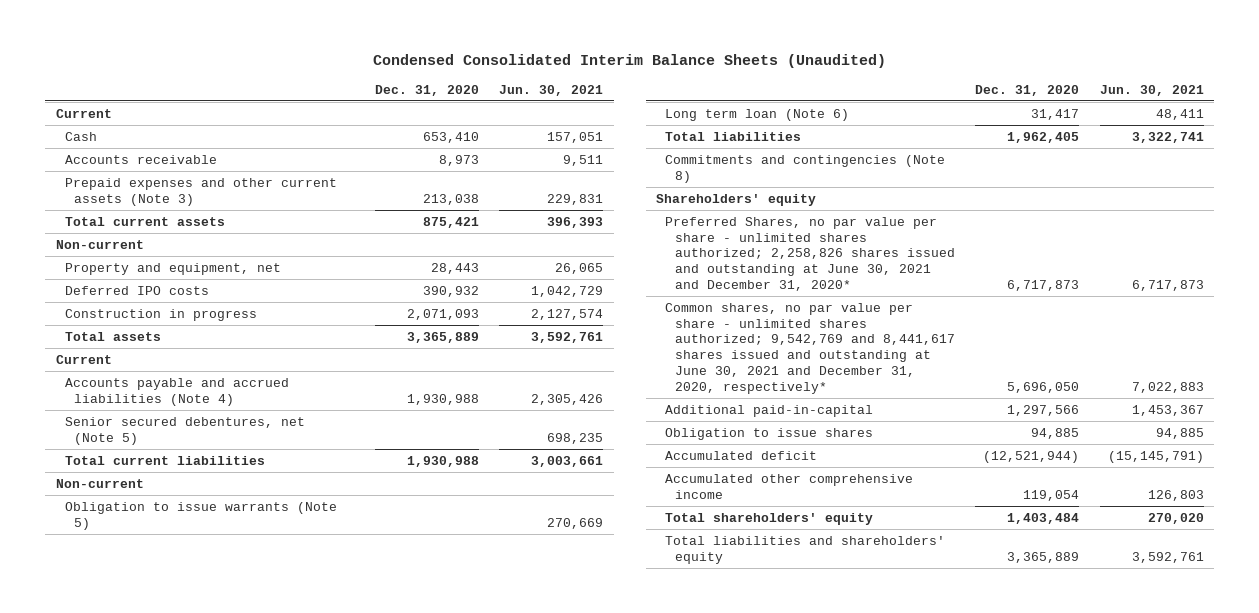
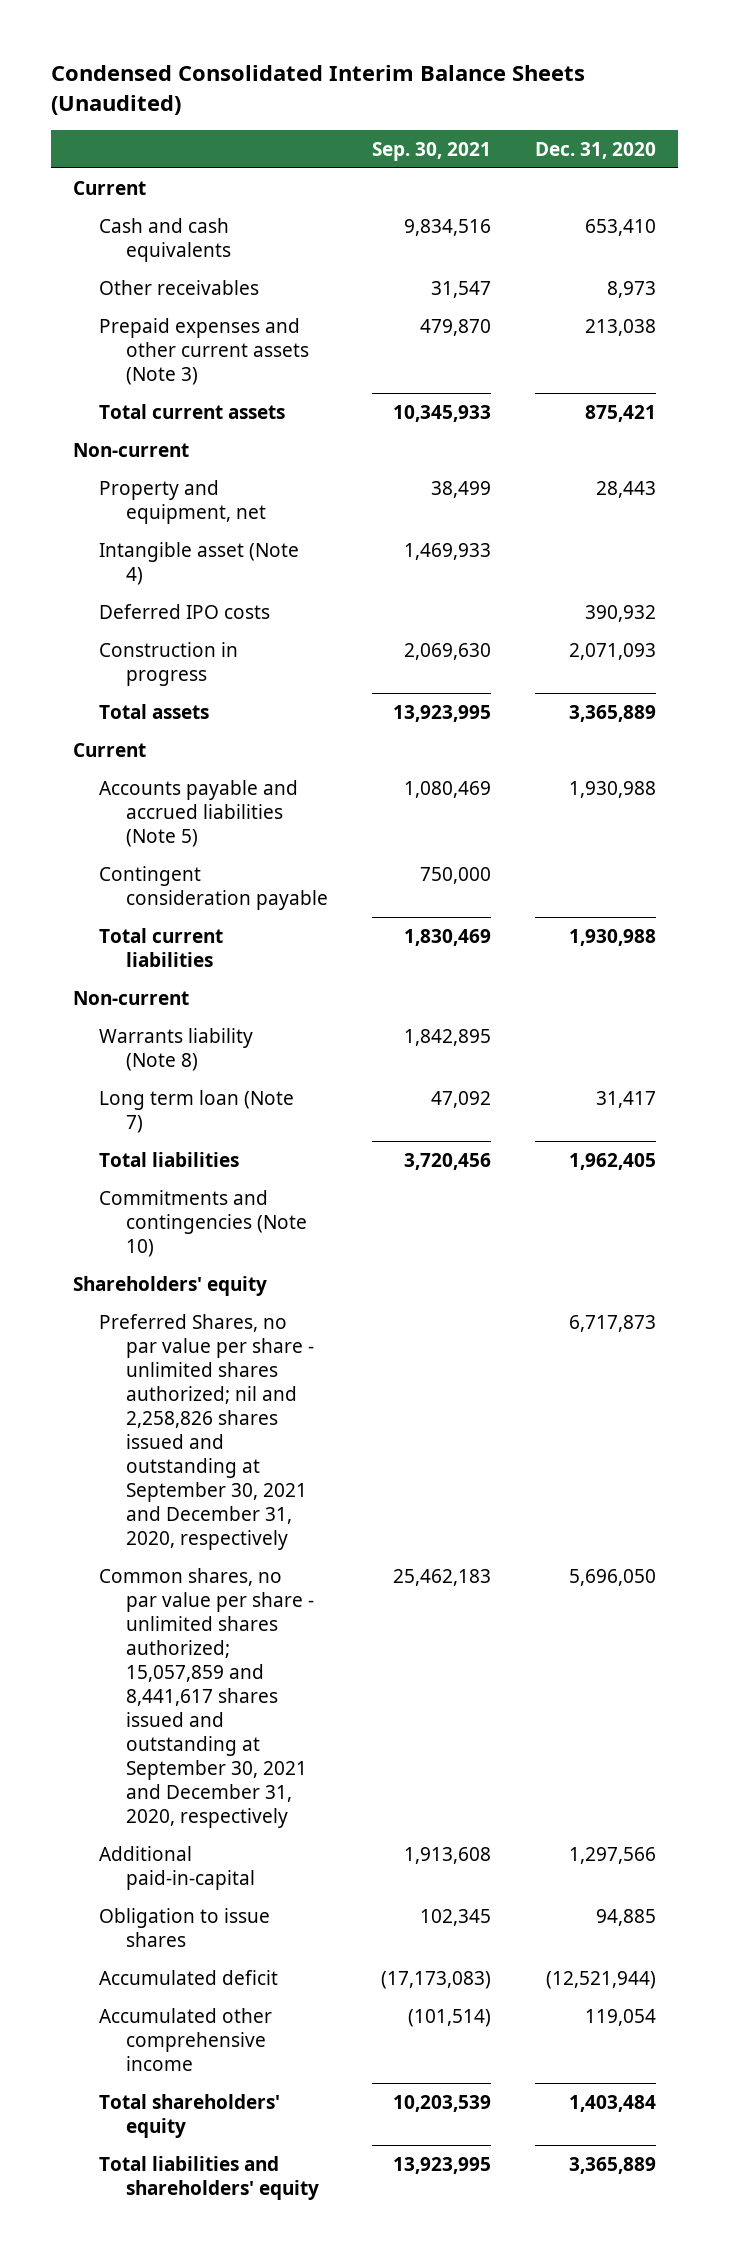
- | Dec. 31, 2020 | Jun. 30, 2021
+ | Sep. 30, 2021 | Dec. 31, 2020
- Cash | 653,410 | 157,051
- Accounts receivable | 8,973 | 9,511
+ Cash and cash equivalents | 9,834,516 | 653,410
+ Other receivables | 31,547 | 8,973
+ Intangible asset (Note 4) | 1,469,933 |
- Accounts payable and accrued liabilities (Note 4) | 1,930,988 | 2,305,426
- Senior secured debentures, net (Note 5) | | 698,235
+ Accounts payable and accrued liabilities (Note 5) | 1,080,469 | 1,930,988
+ Contingent consideration payable | 750,000 |
- Obligation to issue warrants (Note 5) | | 270,669
- Long term loan (Note 6) | 31,417 | 48,411
+ Warrants liability (Note 8) | 1,842,895 |
+ Long term loan (Note 7) | 47,092 | 31,417
- Commitments and contingencies (Note 8)
+ Commitments and contingencies (Note 10)
- Preferred Shares, no par value per share - unlimited shares authorized; 2,258,826 shares issued and outstanding at June 30, 2021 and December 31, 2020* | 6,717,873 | 6,717,873
- Common shares, no par value per share - unlimited shares authorized; 9,542,769 and 8,441,617 shares issued and outstanding at June 30, 2021 and December 31, 2020, respectively* | 5,696,050 | 7,022,883
+ Preferred Shares, no par value per share - unlimited shares authorized; nil and 2,258,826 shares issued and outstanding at September 30, 2021 and December 31, 2020, respectively | | 6,717,873
+ Common shares, no par value per share - unlimited shares authorized; 15,057,859 and 8,441,617 shares issued and outstanding at September 30, 2021 and December 31, 2020, respectively | 25,462,183 | 5,696,050

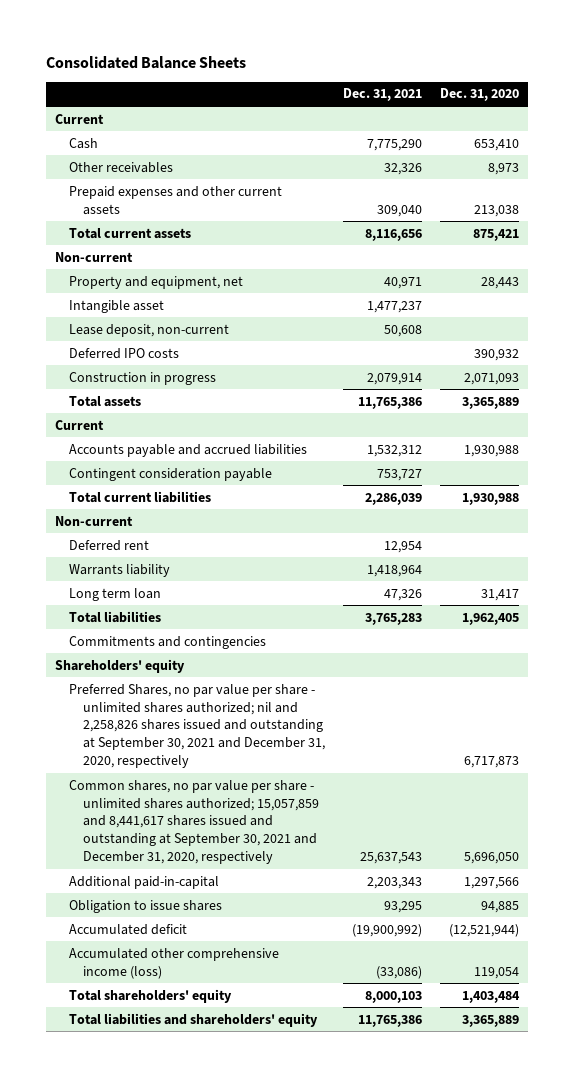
- Condensed Consolidated Interim Balance Sheets (Unaudited)
+ Consolidated Balance Sheets
- | Sep. 30, 2021 | Dec. 31, 2020
+ | Dec. 31, 2021 | Dec. 31, 2020
- Cash and cash equivalents | 9,834,516 | 653,410
+ Cash | 7,775,290 | 653,410
- Prepaid expenses and other current assets (Note 3) | 479,870 | 213,038
+ Prepaid expenses and other current assets | 309,040 | 213,038
- Intangible asset (Note 4) | 1,469,933 |
+ Intangible asset | 1,477,237 |
+ Lease deposit, non-current | 50,608 |
- Accounts payable and accrued liabilities (Note 5) | 1,080,469 | 1,930,988
+ Accounts payable and accrued liabilities | 1,532,312 | 1,930,988
- Warrants liability (Note 8) | 1,842,895 |
- Long term loan (Note 7) | 47,092 | 31,417
+ Deferred rent | 12,954 |
+ Warrants liability | 1,418,964 |
+ Long term loan | 47,326 | 31,417
- Commitments and contingencies (Note 10)
+ Commitments and contingencies
- Accumulated other comprehensive income | (101,514) | 119,054
+ Accumulated other comprehensive income (loss) | (33,086) | 119,054

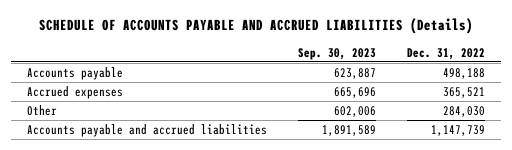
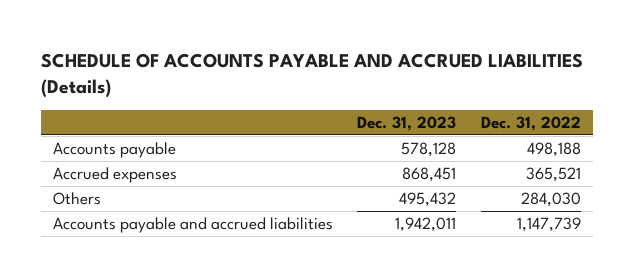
- | Sep. 30, 2023 | Dec. 31, 2022
+ | Dec. 31, 2023 | Dec. 31, 2022
- Other | 602,006 | 284,030
+ Others | 495,432 | 284,030

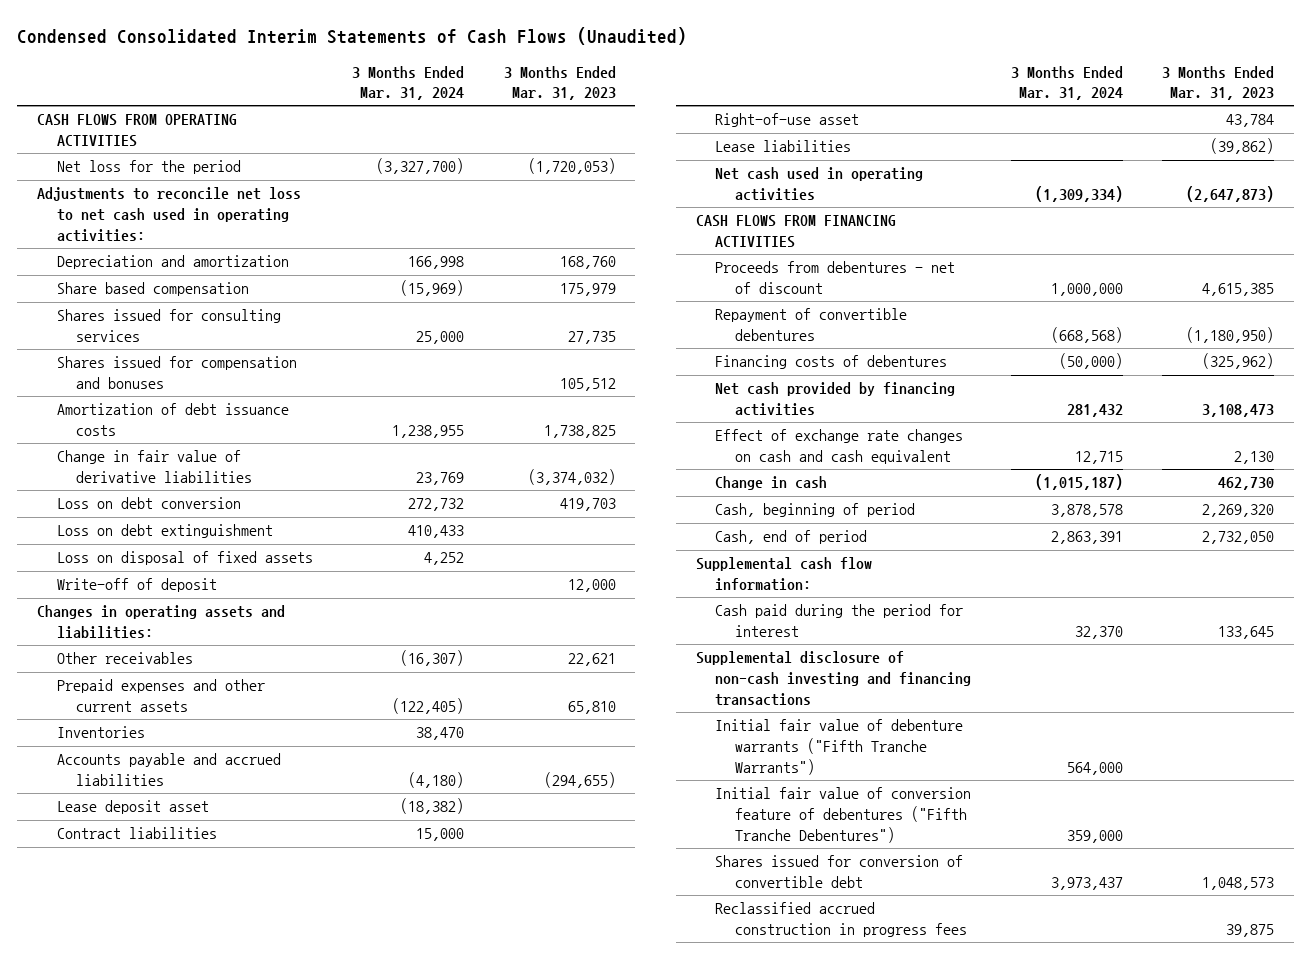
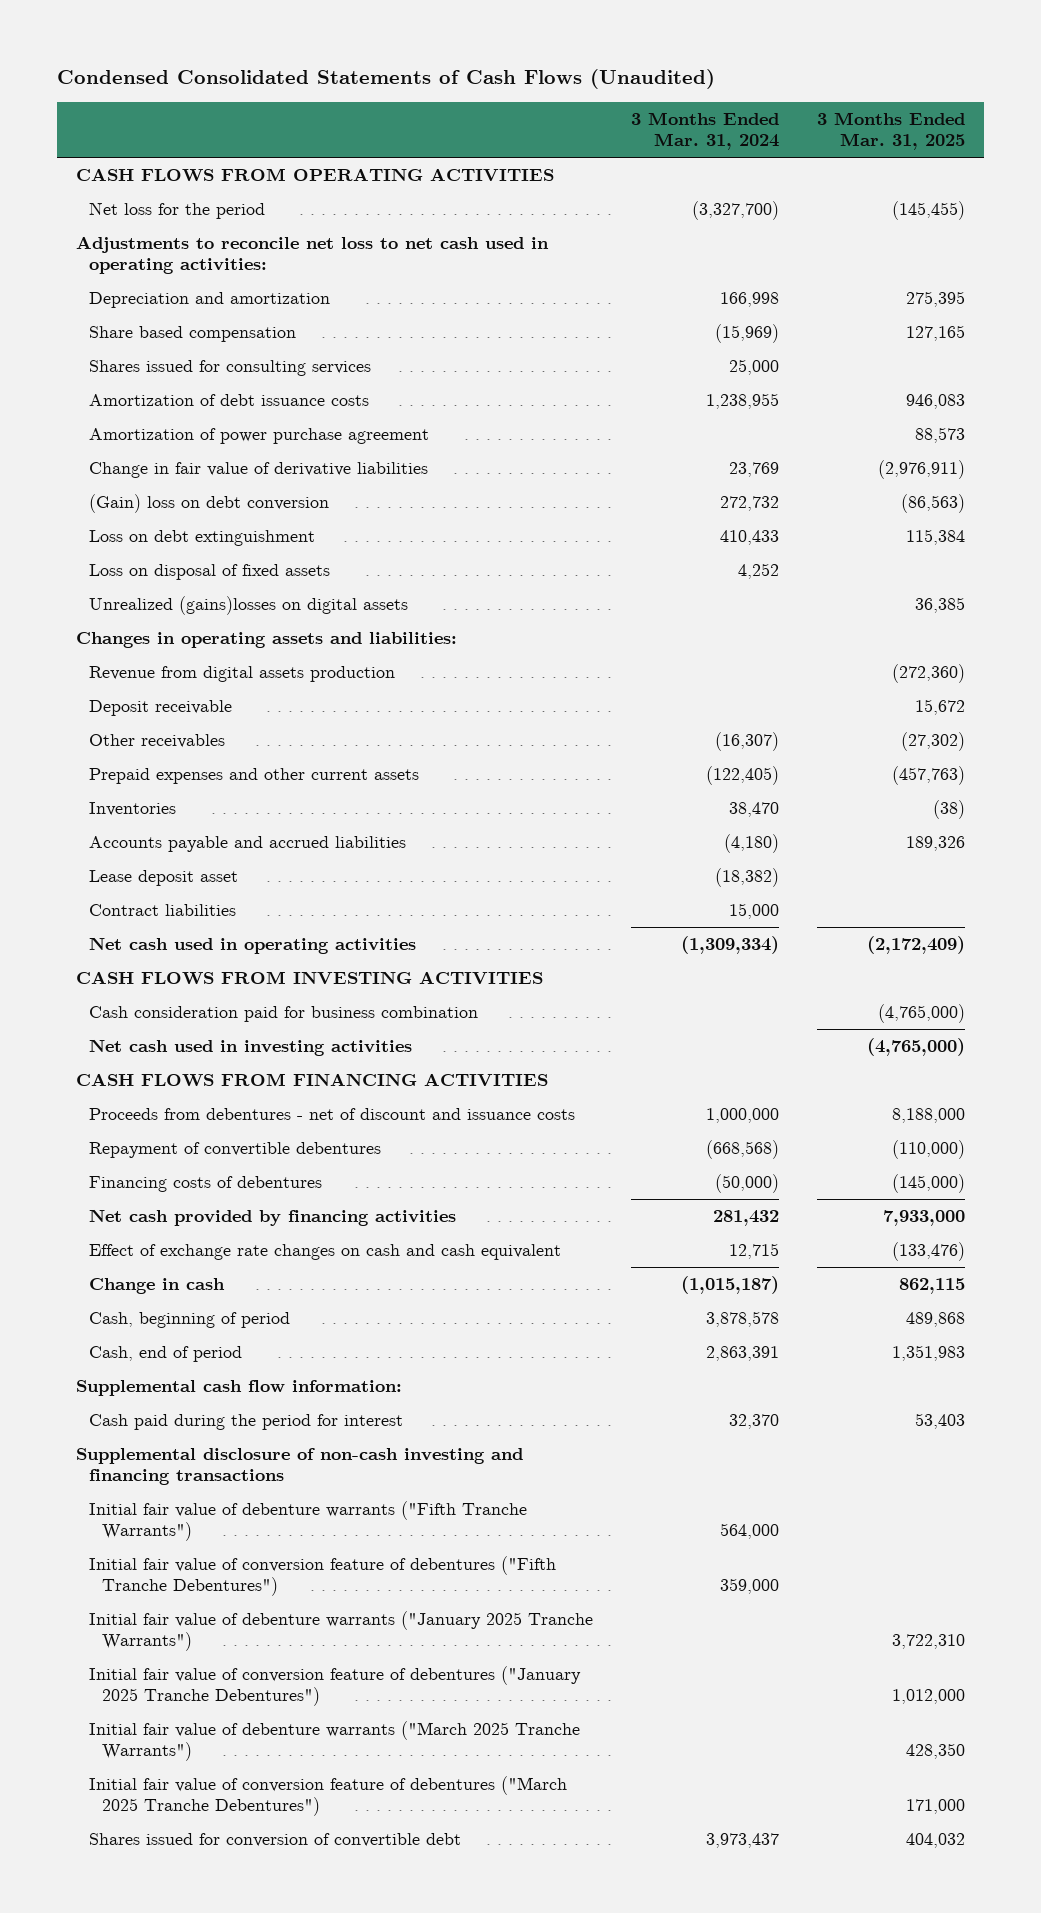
- Condensed Consolidated Interim Statements of Cash Flows (Unaudited)
+ Condensed Consolidated Statements of Cash Flows (Unaudited)
- | 3 Months Ended Mar. 31, 2024 | 3 Months Ended Mar. 31, 2023
+ | 3 Months Ended Mar. 31, 2024 | 3 Months Ended Mar. 31, 2025
- Shares issued for compensation and bonuses | | 105,512
+ Amortization of power purchase agreement | | 88,573
- Loss on debt conversion | 272,732 | 419,703
+ (Gain) loss on debt conversion | 272,732 | (86,563)
- Write-off of deposit | | 12,000
+ Unrealized (gains)losses on digital assets | | 36,385
+ Revenue from digital assets production | | (272,360)
+ Deposit receivable | | 15,672
- Right-of-use asset | | 43,784
- Lease liabilities | | (39,862)
+ CASH FLOWS FROM INVESTING ACTIVITIES
+ Cash consideration paid for business combination | | (4,765,000)
+ Net cash used in investing activities | | (4,765,000)
- Proceeds from debentures - net of discount | 1,000,000 | 4,615,385
+ Proceeds from debentures - net of discount and issuance costs | 1,000,000 | 8,188,000
+ Initial fair value of debenture warrants ("January 2025 Tranche Warrants") | | 3,722,310
+ Initial fair value of conversion feature of debentures ("January 2025 Tranche Debentures") | | 1,012,000
+ Initial fair value of debenture warrants ("March 2025 Tranche Warrants") | | 428,350
+ Initial fair value of conversion feature of debentures ("March 2025 Tranche Debentures") | | 171,000
- Reclassified accrued construction in progress fees | | 39,875

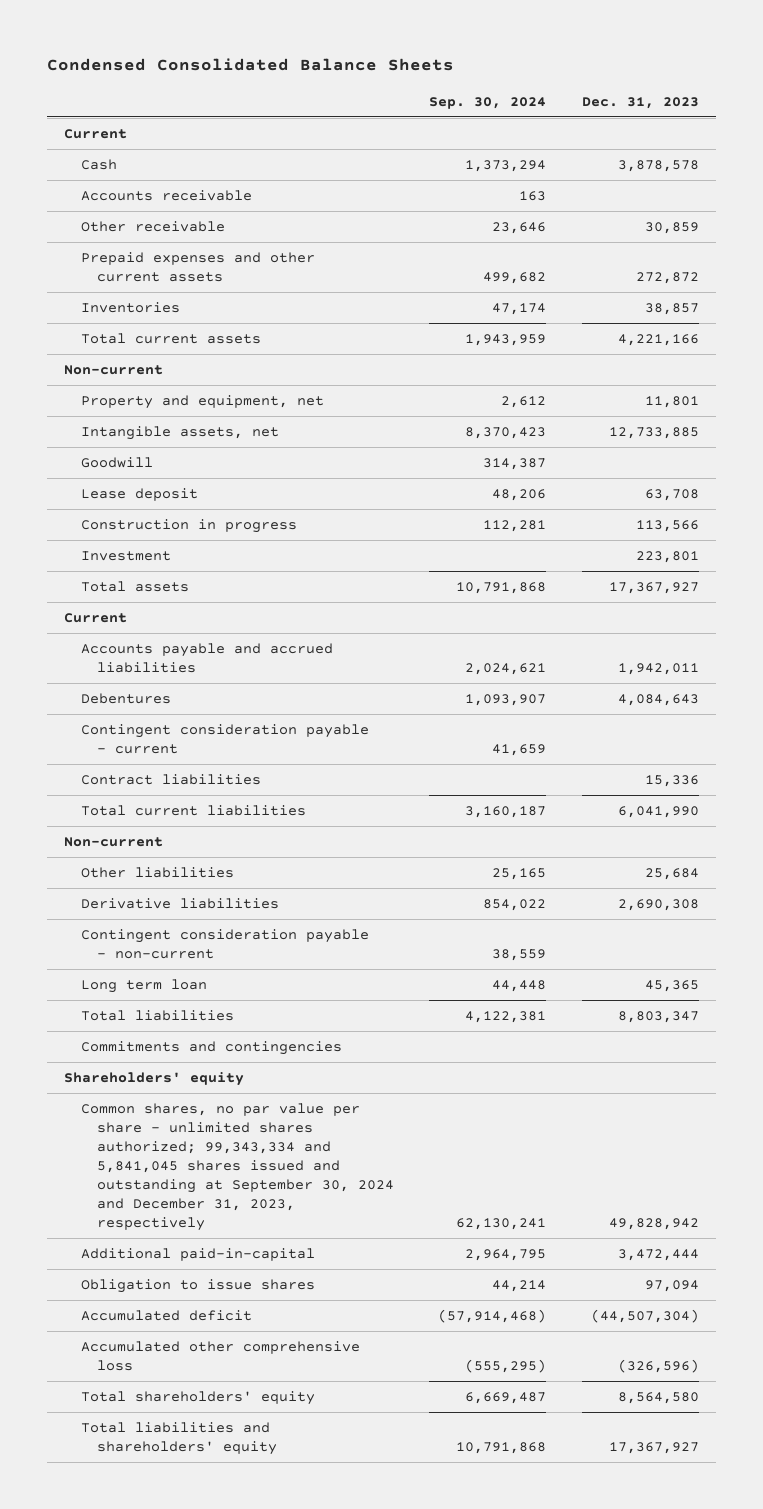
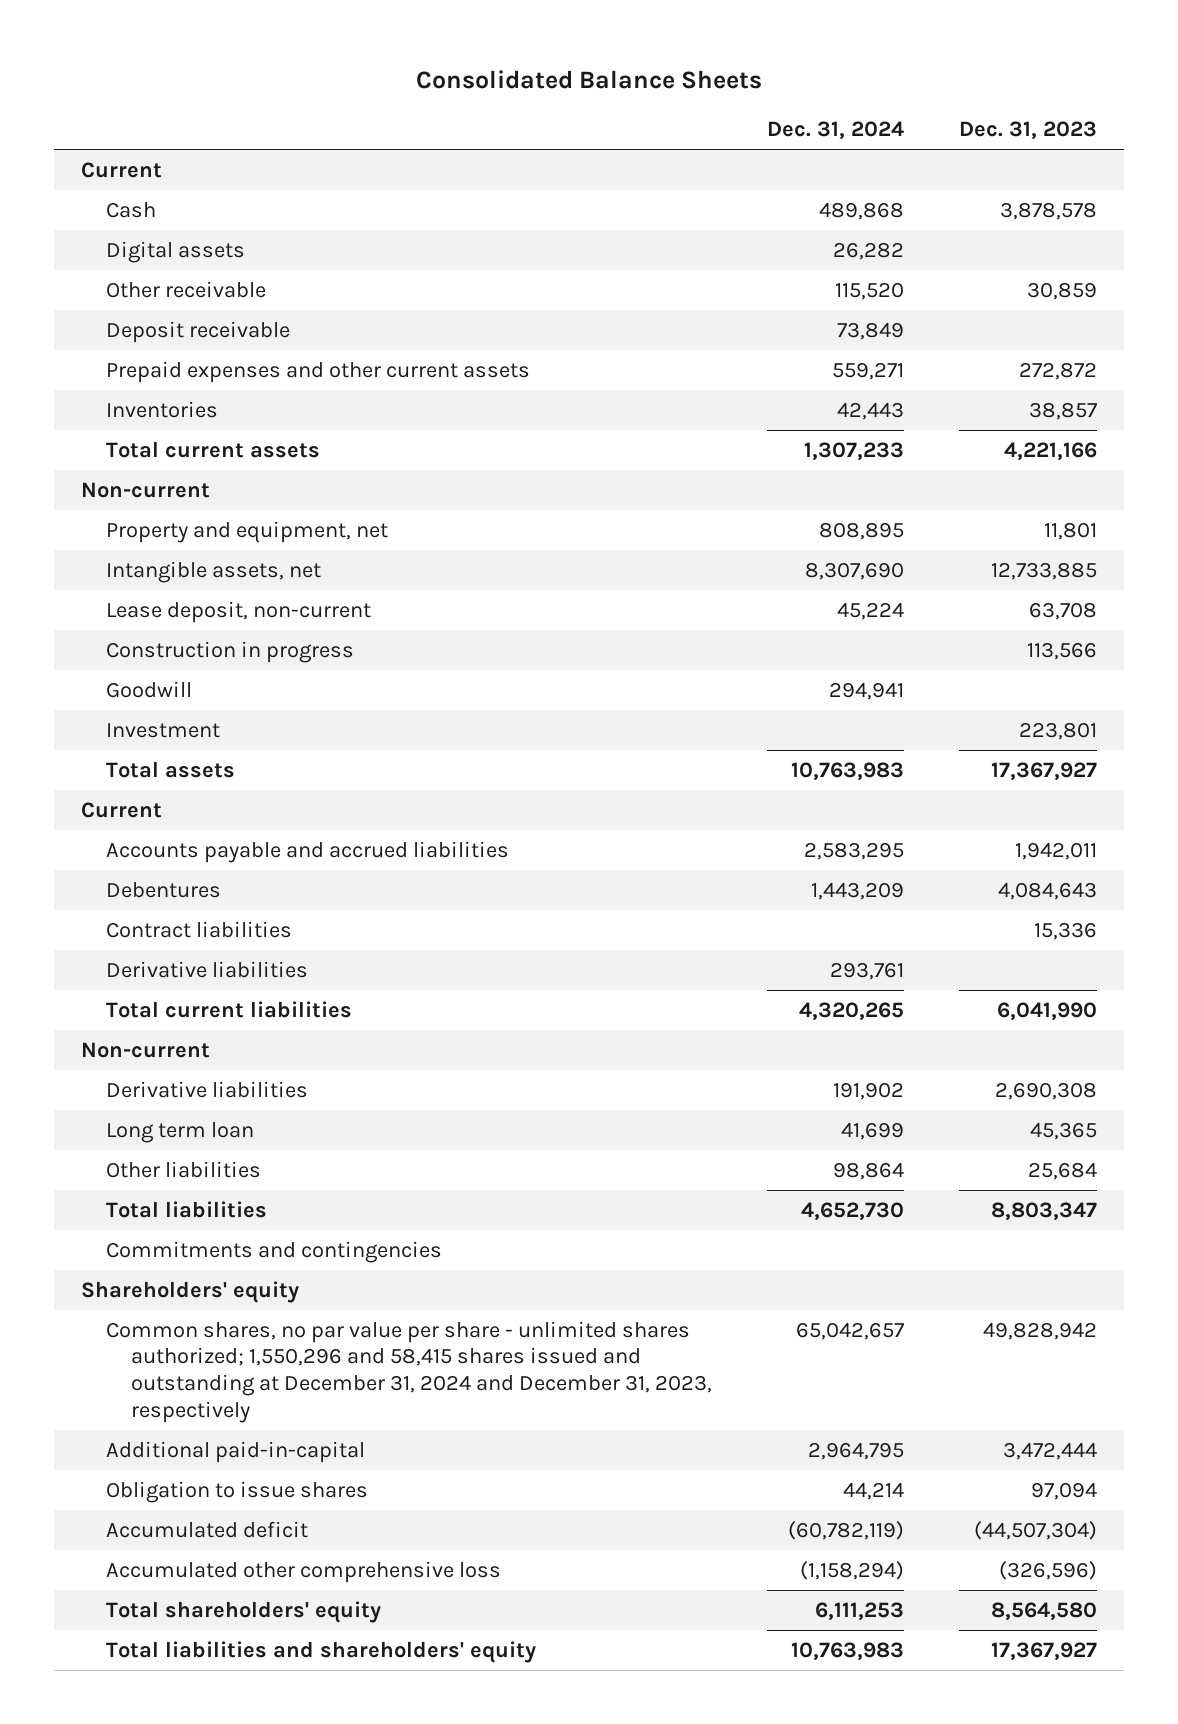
- Condensed Consolidated Balance Sheets
+ Consolidated Balance Sheets
- | Sep. 30, 2024 | Dec. 31, 2023
+ | Dec. 31, 2024 | Dec. 31, 2023
- Accounts receivable | 163 |
+ Digital assets | 26,282 |
+ Deposit receivable | 73,849 |
- Lease deposit | 48,206 | 63,708
+ Lease deposit, non-current | 45,224 | 63,708
moved down: Goodwill | 294,941 |
- Contingent consideration payable - current | 41,659 |
+ Derivative liabilities | 293,761 |
- Contingent consideration payable - non-current | 38,559 |
moved down: Other liabilities | 98,864 | 25,684
- Common shares, no par value per share - unlimited shares authorized; 99,343,334 and 5,841,045 shares issued and outstanding at September 30, 2024 and December 31, 2023, respectively | 62,130,241 | 49,828,942
+ Common shares, no par value per share - unlimited shares authorized; 1,550,296 and 58,415 shares issued and outstanding at December 31, 2024 and December 31, 2023, respectively | 65,042,657 | 49,828,942

